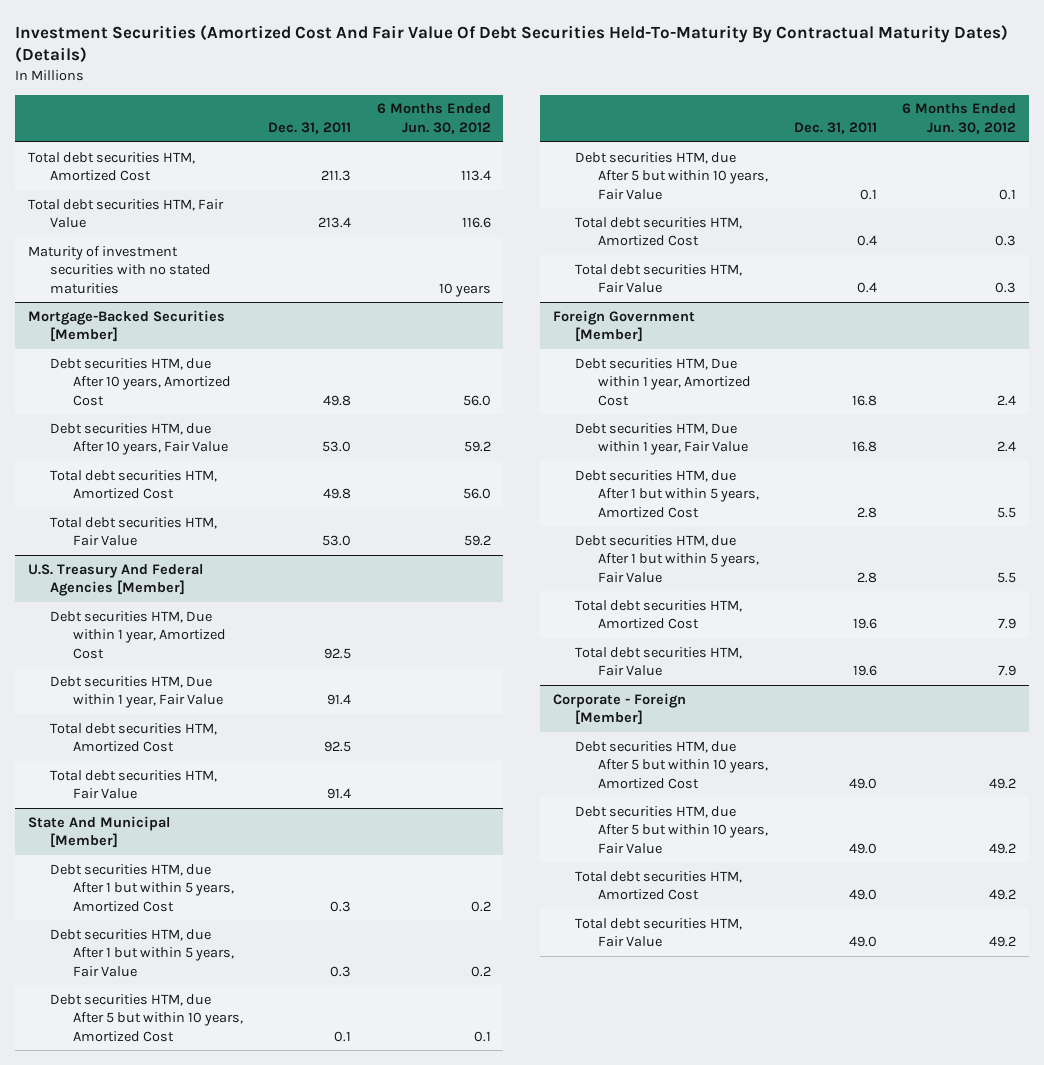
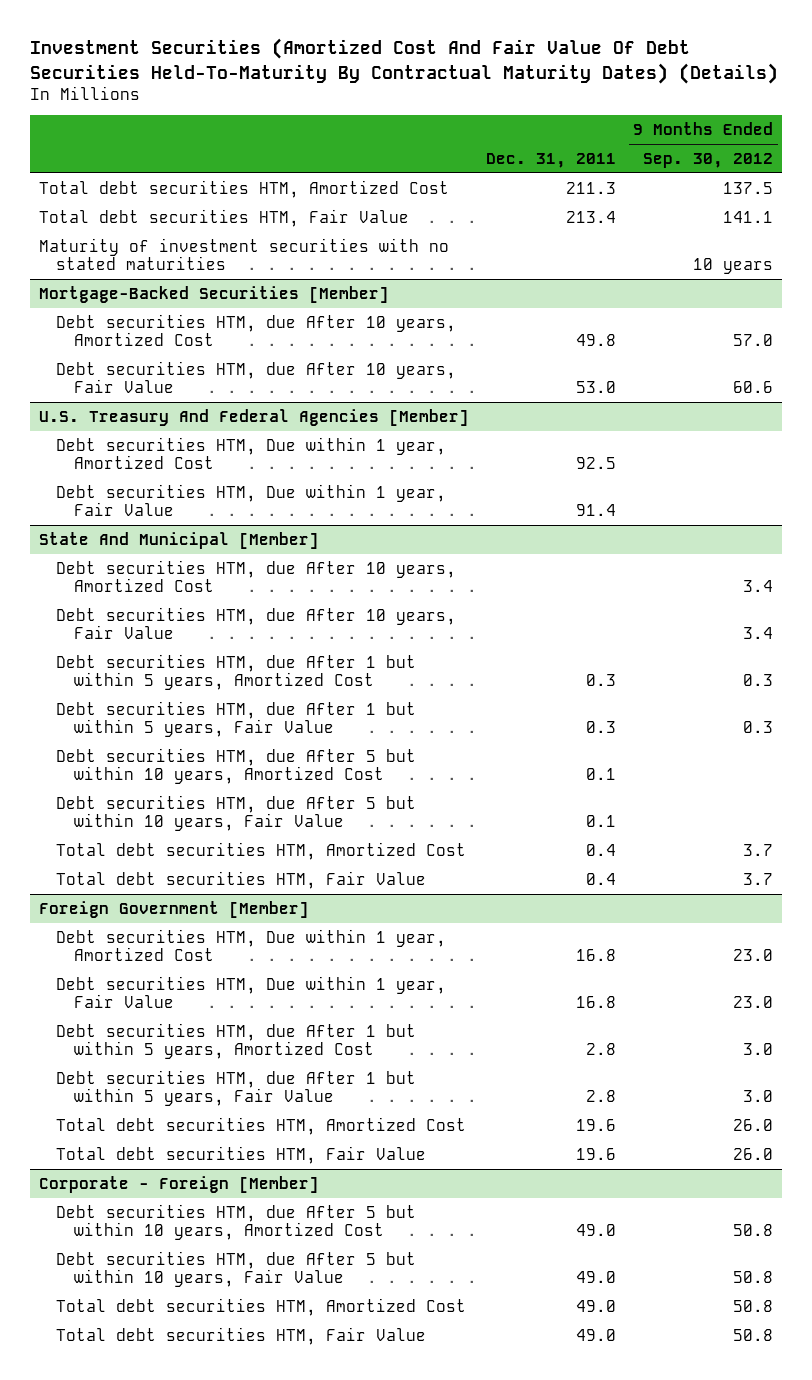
- | Dec. 31, 2011 | 6 Months Ended Jun. 30, 2012
+ | Dec. 31, 2011 | 9 Months Ended Sep. 30, 2012
@ Mortgage-Backed Securities [Member]
- Total debt securities HTM, Amortized Cost | 49.8 | 56.0
- Total debt securities HTM, Fair Value | 53.0 | 59.2
@ U.S. Treasury And Federal Agencies [Member]
- Total debt securities HTM, Amortized Cost | 92.5 |
- Total debt securities HTM, Fair Value | 91.4 |
@ State And Municipal [Member]
+ Debt securities HTM, due After 10 years, Amortized Cost | | 3.4
+ Debt securities HTM, due After 10 years, Fair Value | | 3.4

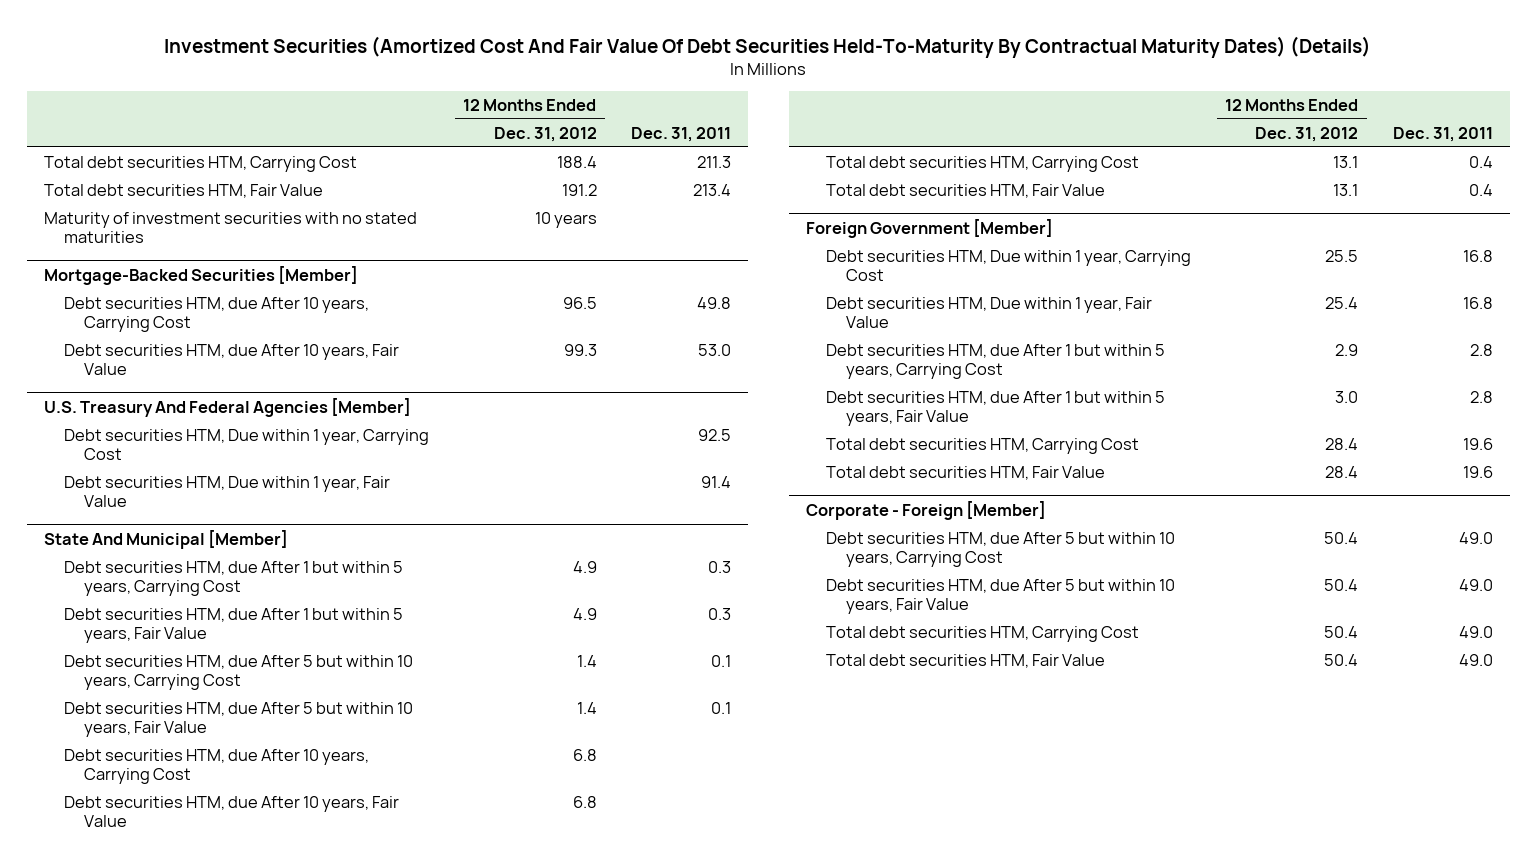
- | Dec. 31, 2011 | 9 Months Ended Sep. 30, 2012
+ | 12 Months Ended Dec. 31, 2012 | Dec. 31, 2011
- Total debt securities HTM, Amortized Cost | 211.3 | 137.5
+ Total debt securities HTM, Carrying Cost | 188.4 | 211.3
@ Mortgage-Backed Securities [Member]
- Debt securities HTM, due After 10 years, Amortized Cost | 49.8 | 57.0
+ Debt securities HTM, due After 10 years, Carrying Cost | 96.5 | 49.8
@ U.S. Treasury And Federal Agencies [Member]
- Debt securities HTM, Due within 1 year, Amortized Cost | 92.5 |
+ Debt securities HTM, Due within 1 year, Carrying Cost | | 92.5
@ State And Municipal [Member]
- Debt securities HTM, due After 10 years, Amortized Cost | | 3.4
- Debt securities HTM, due After 1 but within 5 years, Amortized Cost | 0.3 | 0.3
+ Debt securities HTM, due After 1 but within 5 years, Carrying Cost | 4.9 | 0.3
- Debt securities HTM, due After 5 but within 10 years, Amortized Cost | 0.1 |
+ Debt securities HTM, due After 5 but within 10 years, Carrying Cost | 1.4 | 0.1
- Total debt securities HTM, Amortized Cost | 0.4 | 3.7
+ Debt securities HTM, due After 10 years, Carrying Cost | 6.8 |
moved down: Debt securities HTM, due After 10 years, Fair Value | 6.8 |
+ Total debt securities HTM, Carrying Cost | 13.1 | 0.4
@ Foreign Government [Member]
- Debt securities HTM, Due within 1 year, Amortized Cost | 16.8 | 23.0
+ Debt securities HTM, Due within 1 year, Carrying Cost | 25.5 | 16.8
- Debt securities HTM, due After 1 but within 5 years, Amortized Cost | 2.8 | 3.0
+ Debt securities HTM, due After 1 but within 5 years, Carrying Cost | 2.9 | 2.8
- Total debt securities HTM, Amortized Cost | 19.6 | 26.0
+ Total debt securities HTM, Carrying Cost | 28.4 | 19.6
@ Corporate - Foreign [Member]
- Debt securities HTM, due After 5 but within 10 years, Amortized Cost | 49.0 | 50.8
+ Debt securities HTM, due After 5 but within 10 years, Carrying Cost | 50.4 | 49.0
- Total debt securities HTM, Amortized Cost | 49.0 | 50.8
+ Total debt securities HTM, Carrying Cost | 50.4 | 49.0

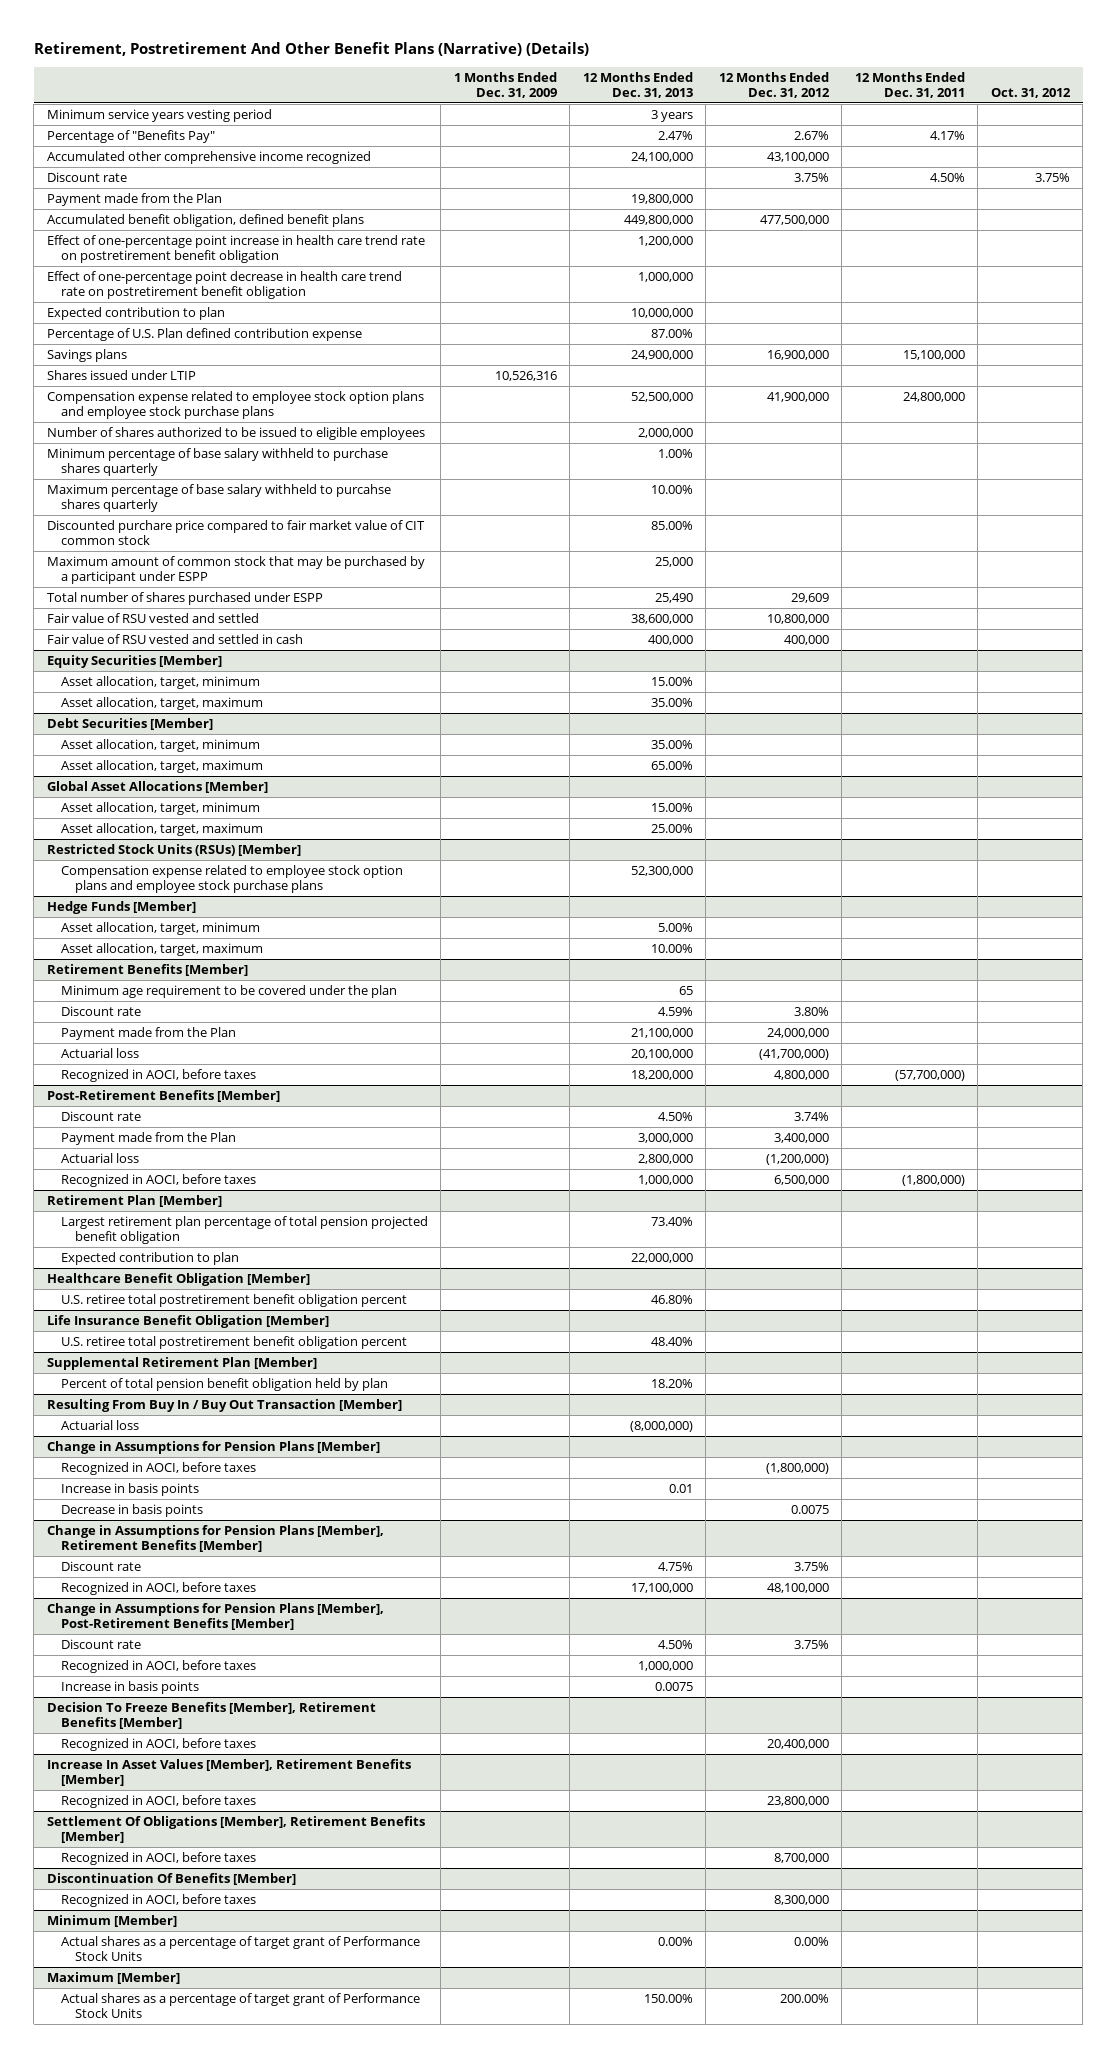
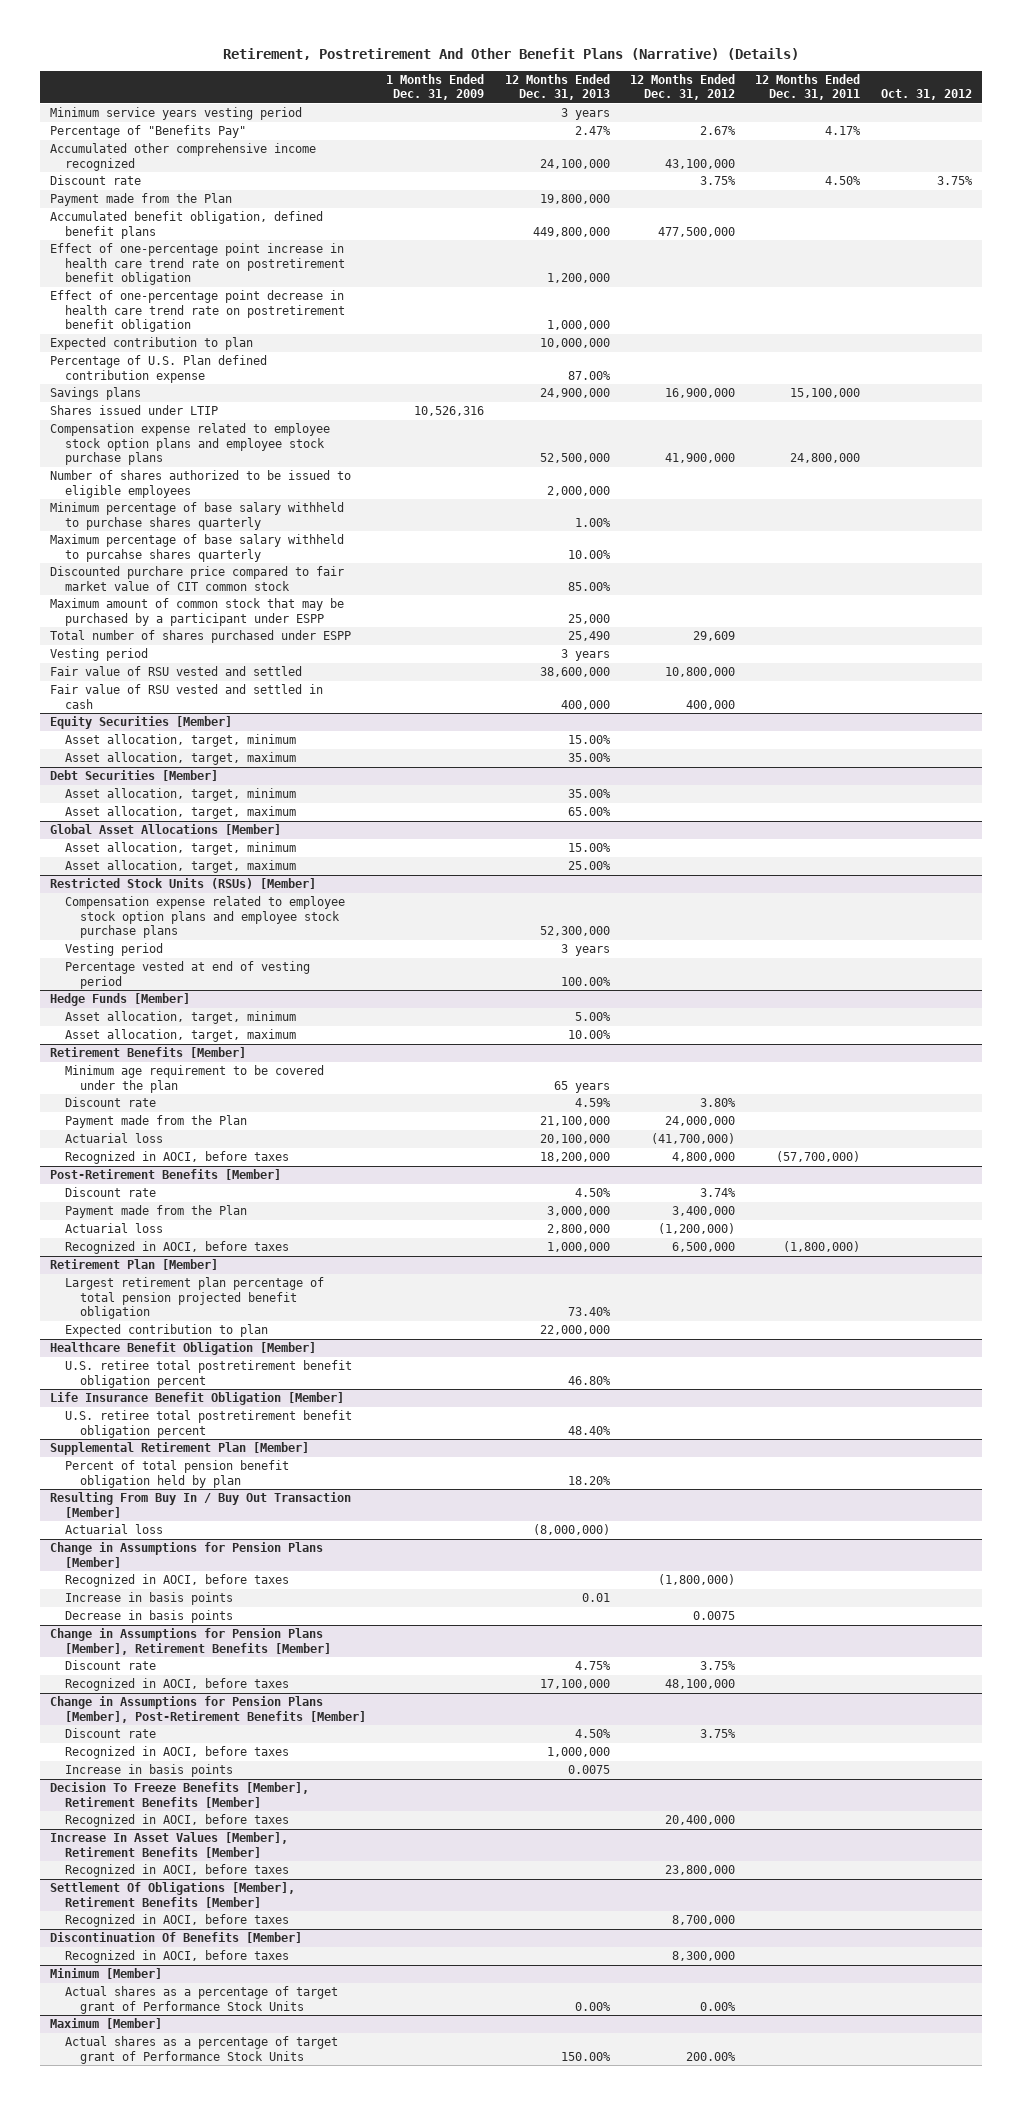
+ Vesting period | | 3 years | | |
@ Restricted Stock Units (RSUs) [Member]
+ Vesting period | | 3 years | | |
+ Percentage vested at end of vesting period | | 100.00% | | |
@ Retirement Benefits [Member]
- Minimum age requirement to be covered under the plan | | 65 | | |
+ Minimum age requirement to be covered under the plan | | 65 years | | |

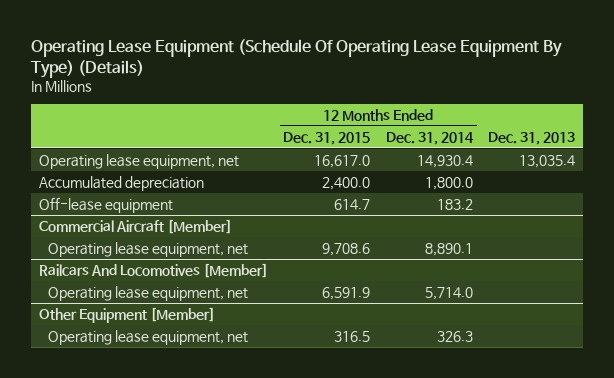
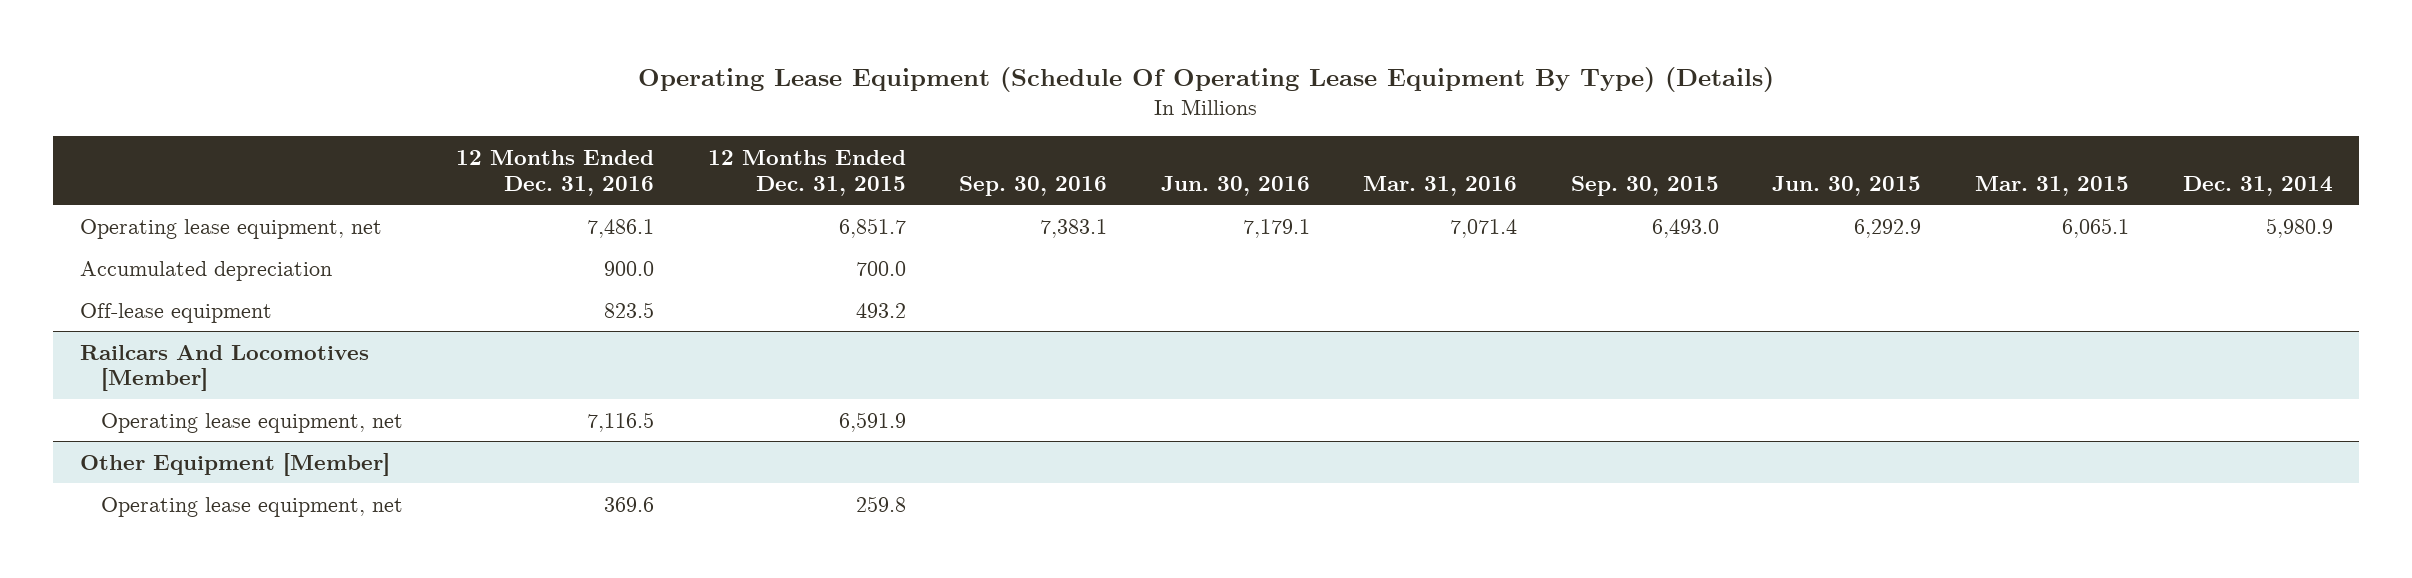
- | 12 Months Ended Dec. 31, 2015 | 12 Months Ended Dec. 31, 2014 | Dec. 31, 2013
+ | 12 Months Ended Dec. 31, 2016 | 12 Months Ended Dec. 31, 2015 | Sep. 30, 2016 | Jun. 30, 2016 | Mar. 31, 2016 | Sep. 30, 2015 | Jun. 30, 2015 | Mar. 31, 2015 | Dec. 31, 2014
- Operating lease equipment, net | 16,617.0 | 14,930.4 | 13,035.4
- Accumulated depreciation | 2,400.0 | 1,800.0 |
- Off-lease equipment | 614.7 | 183.2 |
- Commercial Aircraft [Member]
- Operating lease equipment, net | 9,708.6 | 8,890.1 |
+ Operating lease equipment, net | 7,486.1 | 6,851.7 | 7,383.1 | 7,179.1 | 7,071.4 | 6,493.0 | 6,292.9 | 6,065.1 | 5,980.9
+ Accumulated depreciation | 900.0 | 700.0 | | | | | | |
+ Off-lease equipment | 823.5 | 493.2 | | | | | | |
@ Other Equipment [Member]
- Operating lease equipment, net | 316.5 | 326.3 |
+ Operating lease equipment, net | 369.6 | 259.8 | | | | | | |

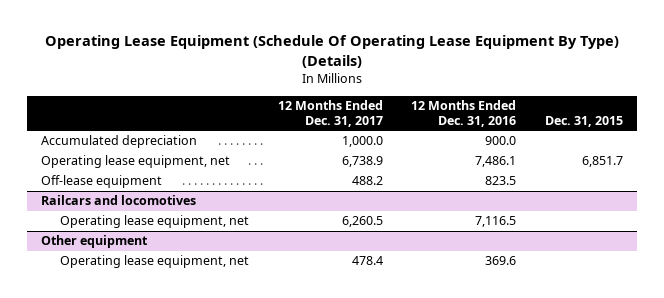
- | 12 Months Ended Dec. 31, 2016 | 12 Months Ended Dec. 31, 2015 | Sep. 30, 2016 | Jun. 30, 2016 | Mar. 31, 2016 | Sep. 30, 2015 | Jun. 30, 2015 | Mar. 31, 2015 | Dec. 31, 2014
+ | 12 Months Ended Dec. 31, 2017 | 12 Months Ended Dec. 31, 2016 | Dec. 31, 2015
moved down: Operating lease equipment, net | 6,738.9 | 7,486.1 | 6,851.7
- Railcars And Locomotives [Member]
+ Railcars and locomotives
- Other Equipment [Member]
+ Other equipment

